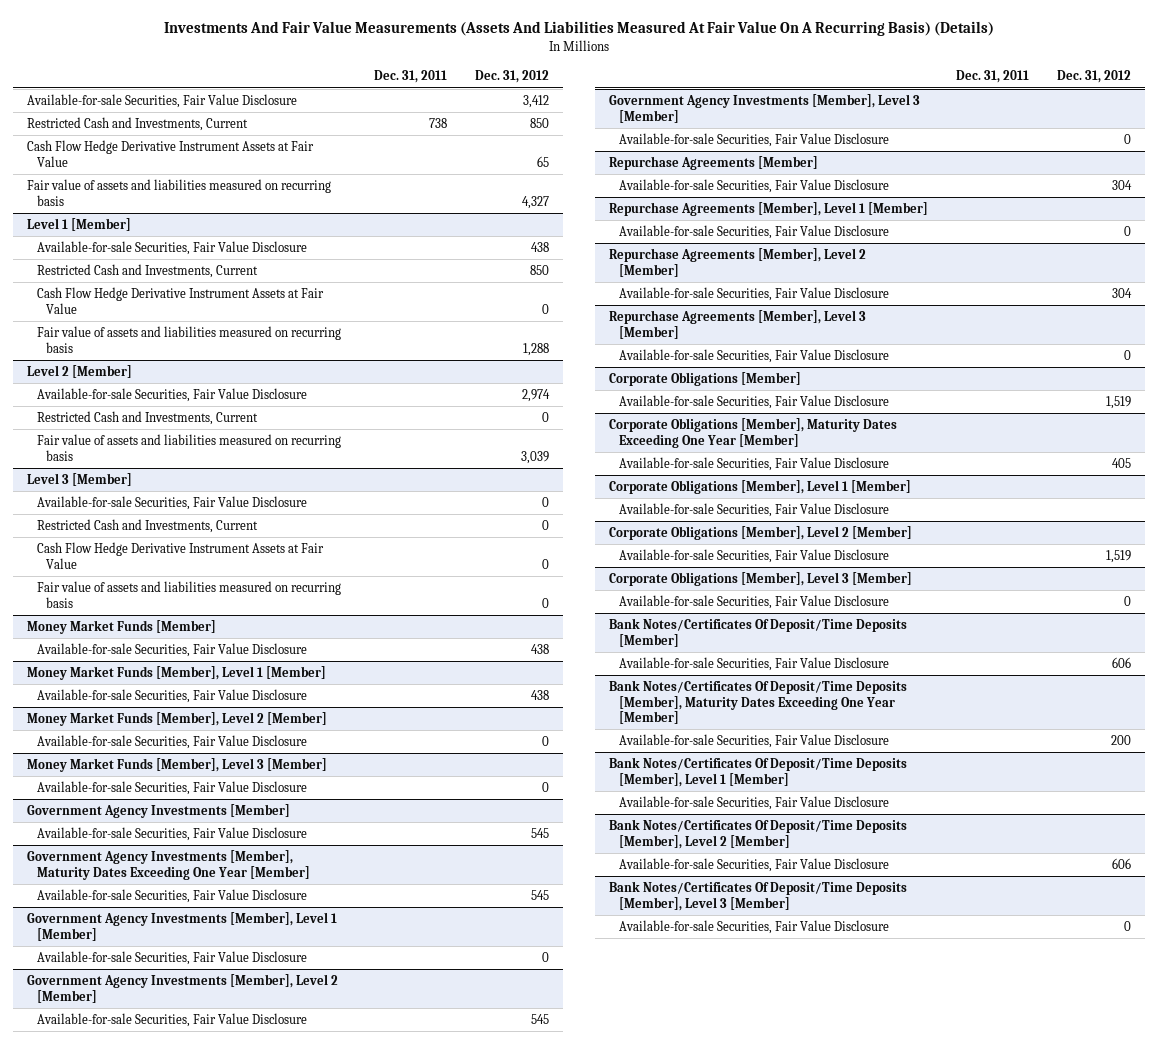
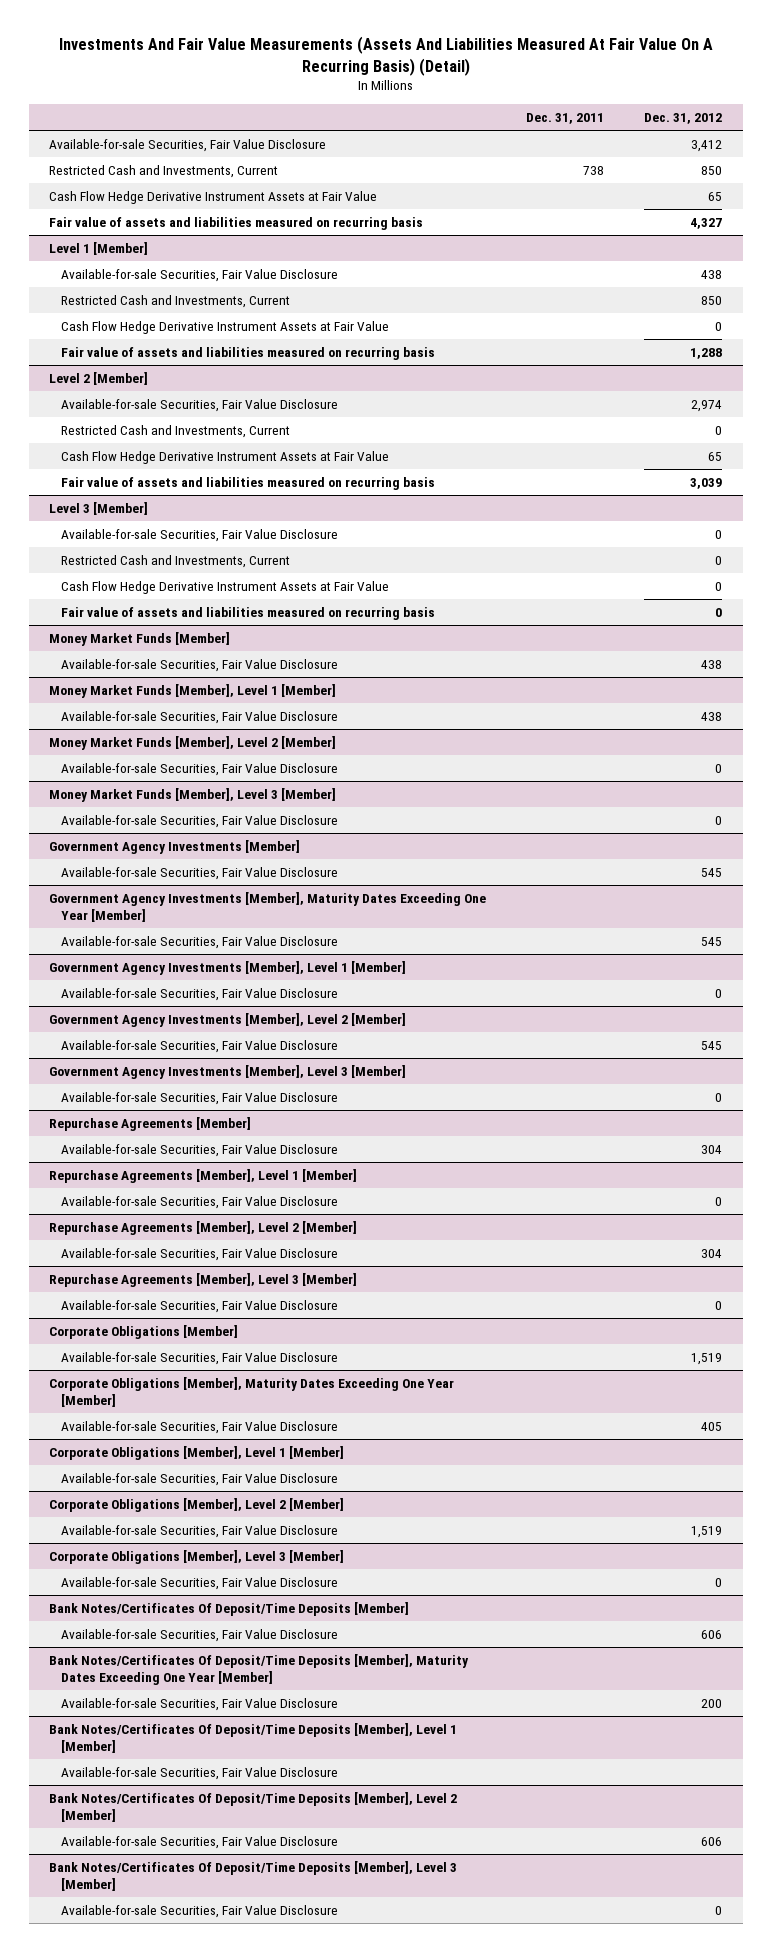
- Investments And Fair Value Measurements (Assets And Liabilities Measured At Fair Value On A Recurring Basis) (Details)
+ Investments And Fair Value Measurements (Assets And Liabilities Measured At Fair Value On A Recurring Basis) (Detail)
@ Level 2 [Member]
+ Cash Flow Hedge Derivative Instrument Assets at Fair Value | | 65

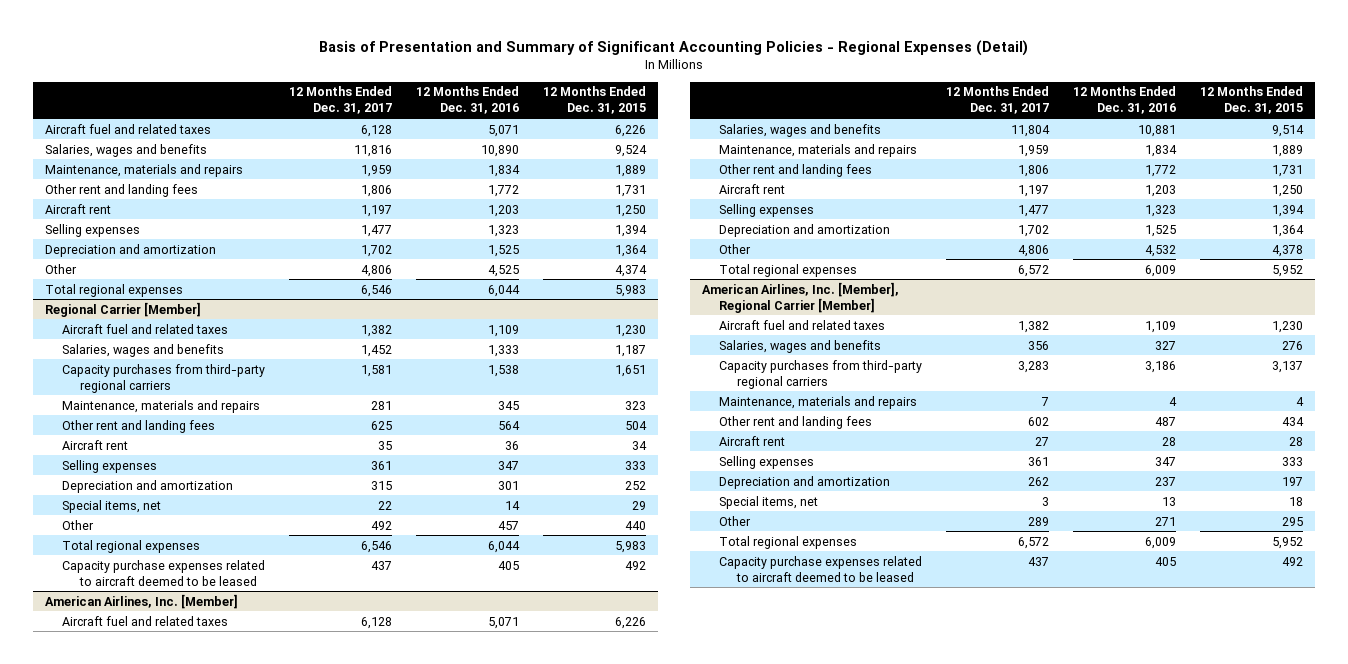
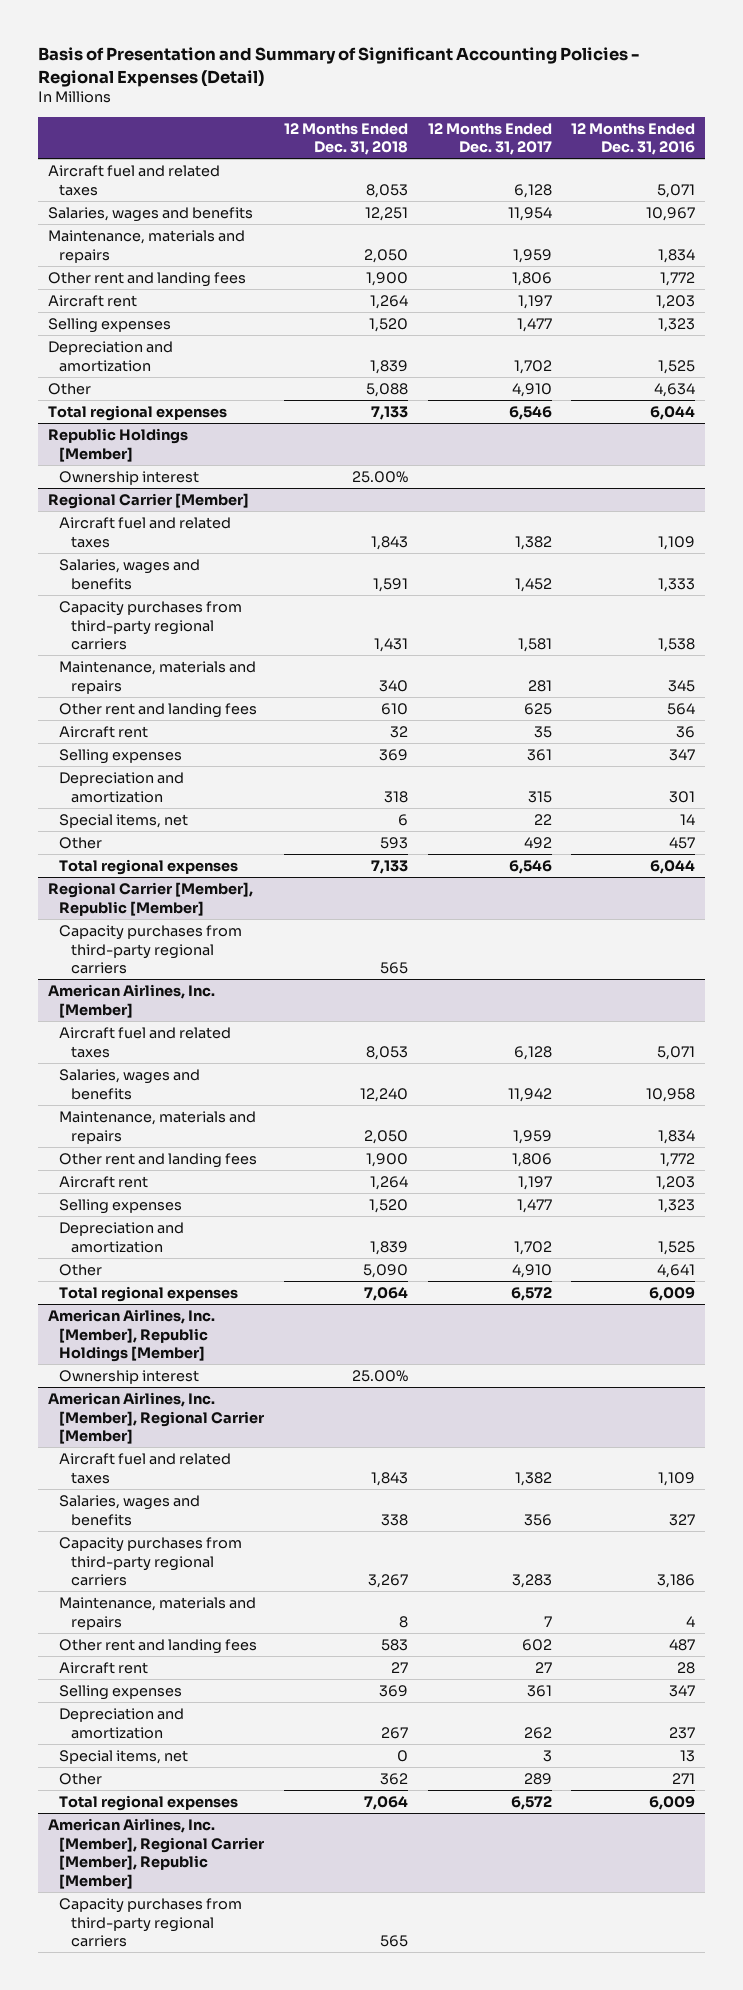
- | 12 Months Ended Dec. 31, 2017 | 12 Months Ended Dec. 31, 2016 | 12 Months Ended Dec. 31, 2015
+ | 12 Months Ended Dec. 31, 2018 | 12 Months Ended Dec. 31, 2017 | 12 Months Ended Dec. 31, 2016
- Salaries, wages and benefits | 11,816 | 10,890 | 9,524
+ Salaries, wages and benefits | 12,251 | 11,954 | 10,967
- Other | 4,806 | 4,525 | 4,374
+ Other | 5,088 | 4,910 | 4,634
+ Republic Holdings [Member]
+ Ownership interest | 25.00% | |
@ Regional Carrier [Member]
- Capacity purchase expenses related to aircraft deemed to be leased | 437 | 405 | 492
+ Regional Carrier [Member], Republic [Member]
+ Capacity purchases from third-party regional carriers | 565 | |
@ American Airlines, Inc. [Member]
- Salaries, wages and benefits | 11,804 | 10,881 | 9,514
+ Salaries, wages and benefits | 12,240 | 11,942 | 10,958
- Other | 4,806 | 4,532 | 4,378
+ Other | 5,090 | 4,910 | 4,641
+ American Airlines, Inc. [Member], Republic Holdings [Member]
+ Ownership interest | 25.00% | |
@ American Airlines, Inc. [Member], Regional Carrier [Member]
- Capacity purchase expenses related to aircraft deemed to be leased | 437 | 405 | 492
+ American Airlines, Inc. [Member], Regional Carrier [Member], Republic [Member]
+ Capacity purchases from third-party regional carriers | 565 | |

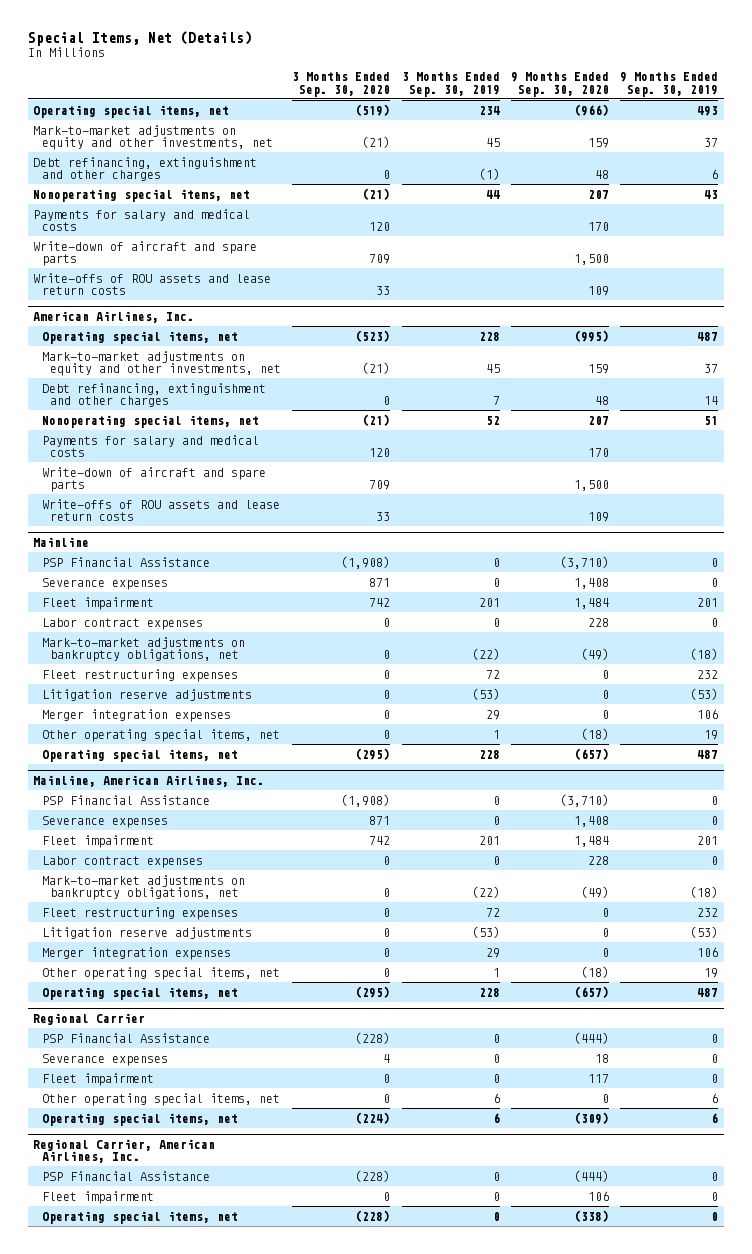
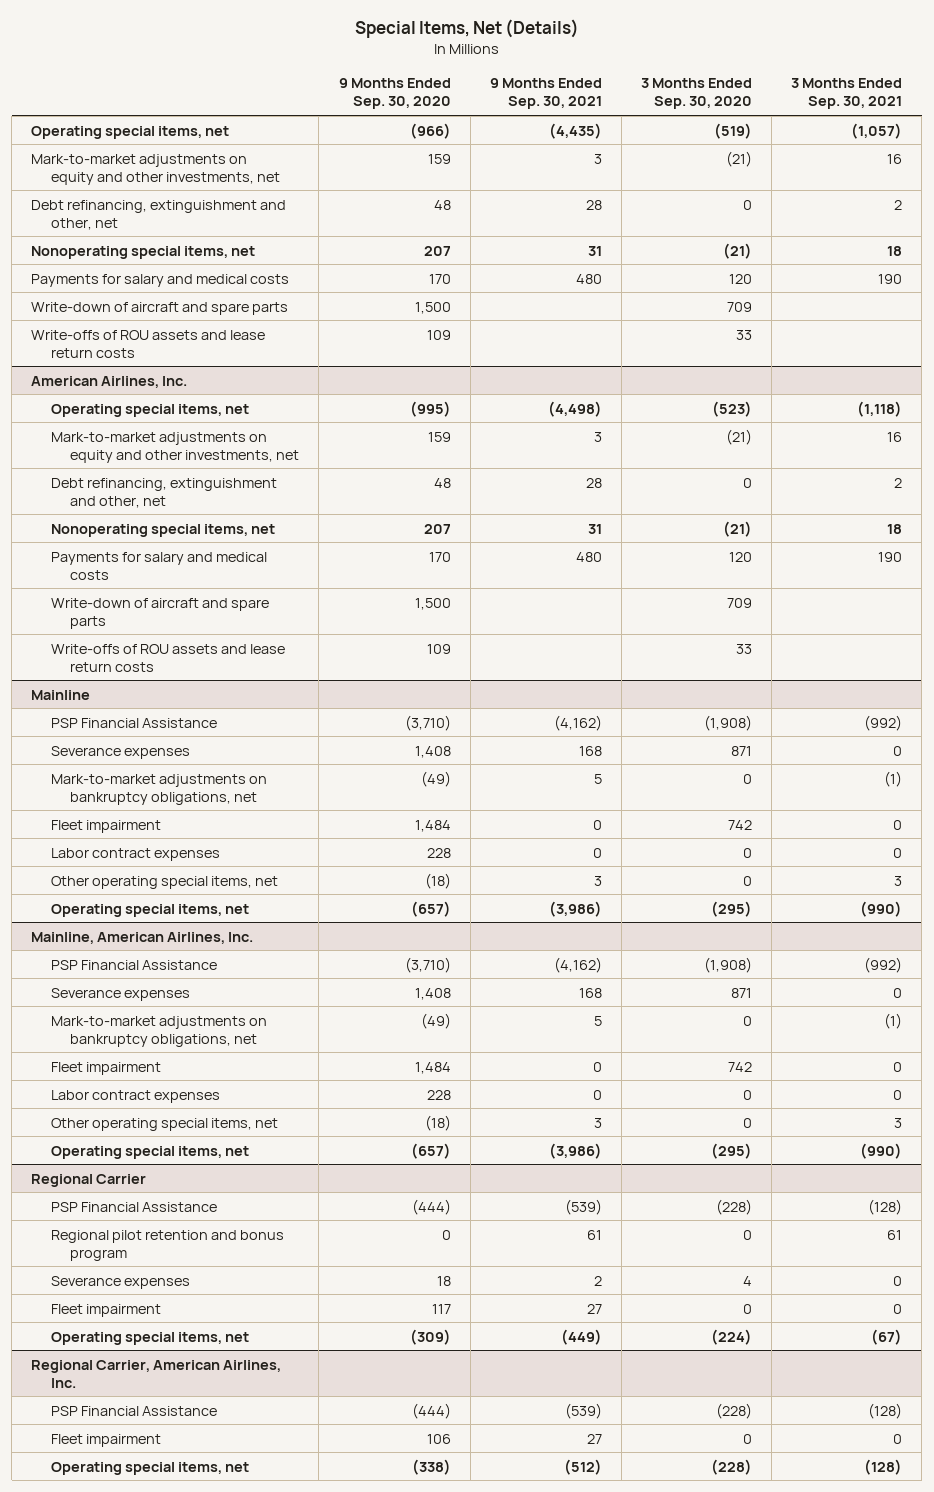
- | 3 Months Ended Sep. 30, 2020 | 3 Months Ended Sep. 30, 2019 | 9 Months Ended Sep. 30, 2020 | 9 Months Ended Sep. 30, 2019
+ | 9 Months Ended Sep. 30, 2020 | 9 Months Ended Sep. 30, 2021 | 3 Months Ended Sep. 30, 2020 | 3 Months Ended Sep. 30, 2021
- Debt refinancing, extinguishment and other charges | 0 | (1) | 48 | 6
+ Debt refinancing, extinguishment and other, net | 48 | 28 | 0 | 2
@ American Airlines, Inc.
- Debt refinancing, extinguishment and other charges | 0 | 7 | 48 | 14
+ Debt refinancing, extinguishment and other, net | 48 | 28 | 0 | 2
@ Mainline
moved up: Mark-to-market adjustments on bankruptcy obligations, net | (49) | 5 | 0 | (1)
- Fleet restructuring expenses | 0 | 72 | 0 | 232
- Litigation reserve adjustments | 0 | (53) | 0 | (53)
- Merger integration expenses | 0 | 29 | 0 | 106
@ Mainline, American Airlines, Inc.
moved up: Mark-to-market adjustments on bankruptcy obligations, net | (49) | 5 | 0 | (1)
- Fleet restructuring expenses | 0 | 72 | 0 | 232
- Litigation reserve adjustments | 0 | (53) | 0 | (53)
- Merger integration expenses | 0 | 29 | 0 | 106
@ Regional Carrier
+ Regional pilot retention and bonus program | 0 | 61 | 0 | 61
- Other operating special items, net | 0 | 6 | 0 | 6

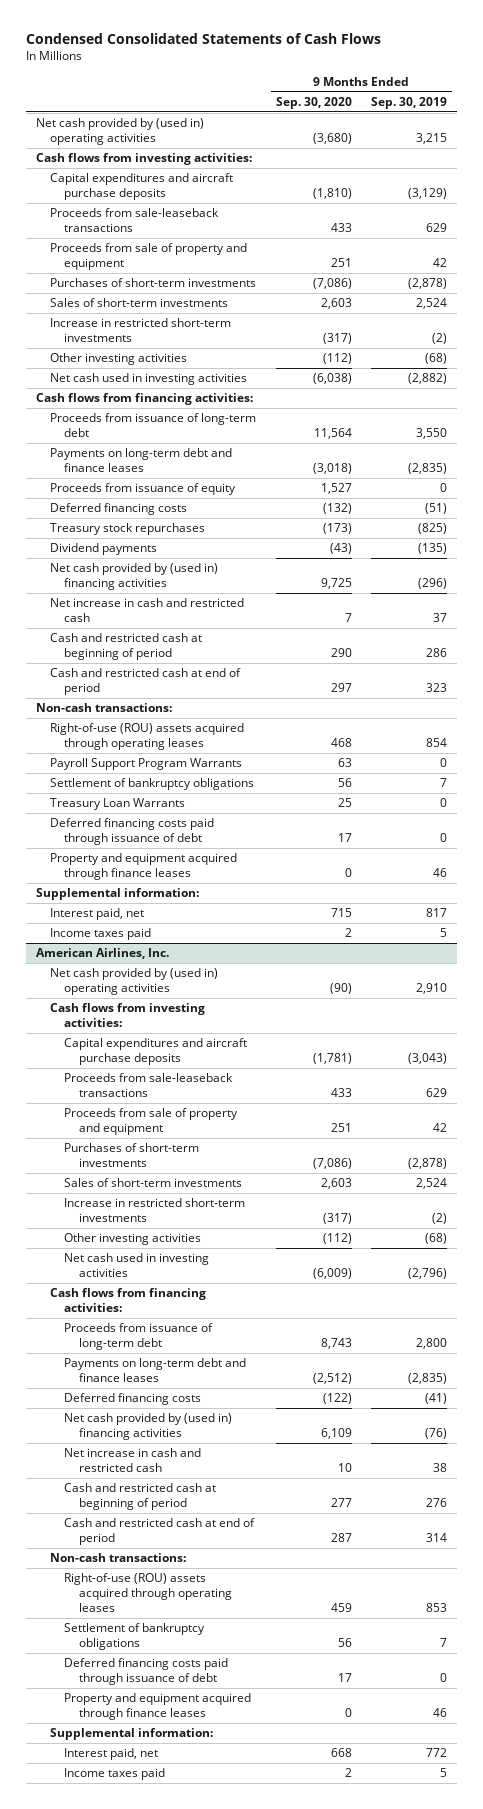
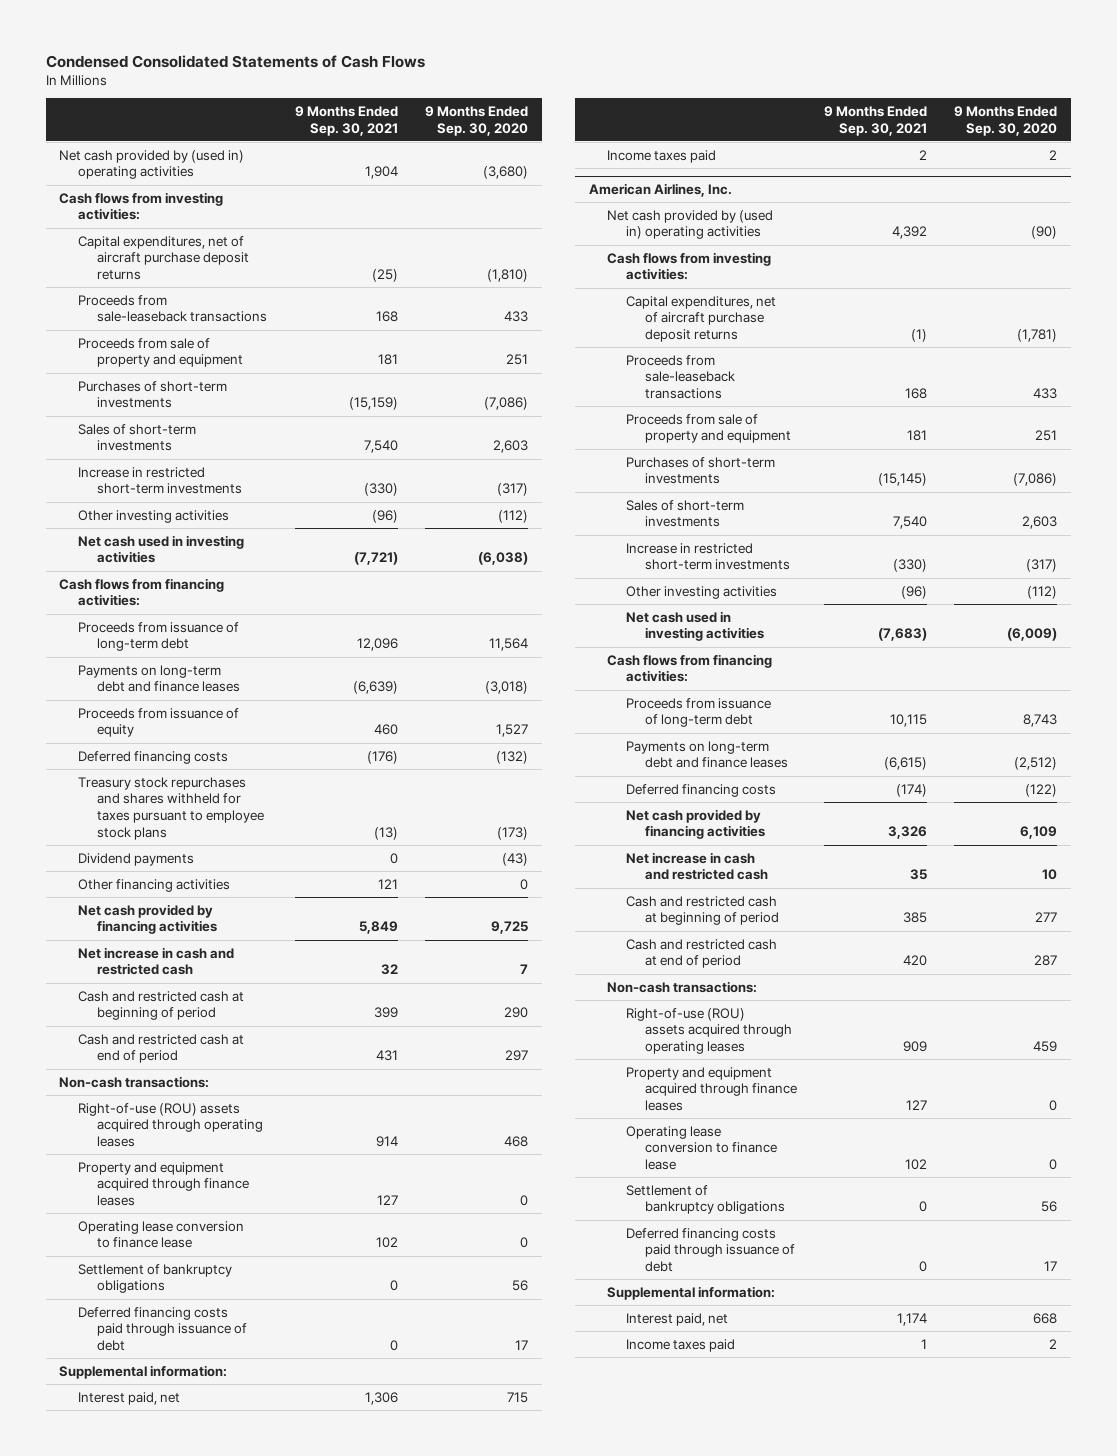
- | 9 Months Ended Sep. 30, 2020 | 9 Months Ended Sep. 30, 2019
+ | 9 Months Ended Sep. 30, 2021 | 9 Months Ended Sep. 30, 2020
- Capital expenditures and aircraft purchase deposits | (1,810) | (3,129)
+ Capital expenditures, net of aircraft purchase deposit returns | (25) | (1,810)
- Treasury stock repurchases | (173) | (825)
+ Treasury stock repurchases and shares withheld for taxes pursuant to employee stock plans | (13) | (173)
- Net cash provided by (used in) financing activities | 9,725 | (296)
+ Other financing activities | 121 | 0
+ Net cash provided by financing activities | 5,849 | 9,725
- Payroll Support Program Warrants | 63 | 0
moved up: Property and equipment acquired through finance leases | 127 | 0
+ Operating lease conversion to finance lease | 102 | 0
- Treasury Loan Warrants | 25 | 0
@ American Airlines, Inc.
- Capital expenditures and aircraft purchase deposits | (1,781) | (3,043)
+ Capital expenditures, net of aircraft purchase deposit returns | (1) | (1,781)
- Net cash provided by (used in) financing activities | 6,109 | (76)
+ Net cash provided by financing activities | 3,326 | 6,109
moved up: Property and equipment acquired through finance leases | 127 | 0
+ Operating lease conversion to finance lease | 102 | 0

